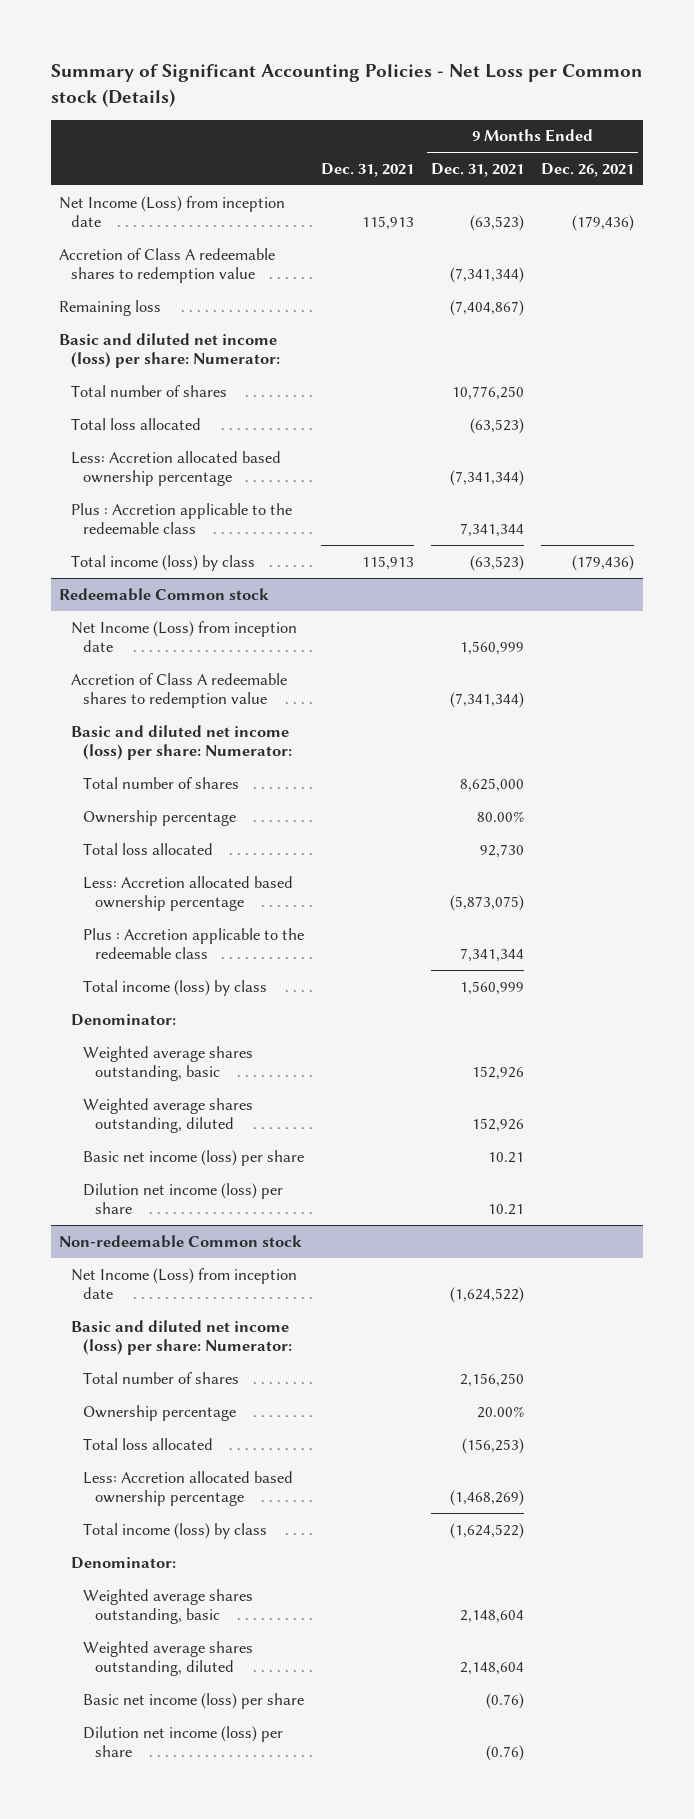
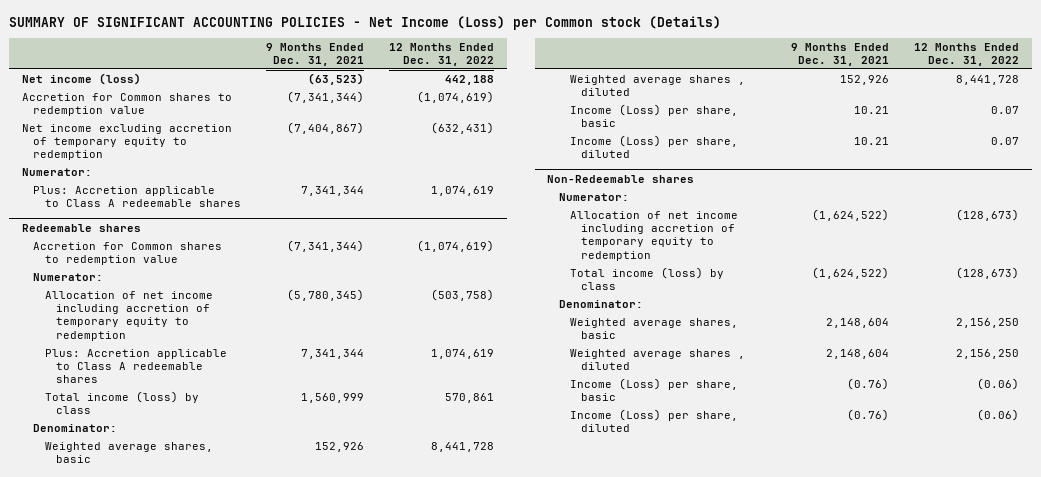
- Summary of Significant Accounting Policies - Net Loss per Common stock (Details)
+ SUMMARY OF SIGNIFICANT ACCOUNTING POLICIES - Net Income (Loss) per Common stock (Details)
- | Dec. 31, 2021 | 9 Months Ended Dec. 31, 2021 | 9 Months Ended Dec. 26, 2021
+ | 9 Months Ended Dec. 31, 2021 | 12 Months Ended Dec. 31, 2022
- Net Income (Loss) from inception date | 115,913 | (63,523) | (179,436)
- Accretion of Class A redeemable shares to redemption value | | (7,341,344) |
- Remaining loss | | (7,404,867) |
- Basic and diluted net income (loss) per share: Numerator:
- Total number of shares | | 10,776,250 |
- Total loss allocated | | (63,523) |
- Less: Accretion allocated based ownership percentage | | (7,341,344) |
- Plus : Accretion applicable to the redeemable class | | 7,341,344 |
- Total income (loss) by class | 115,913 | (63,523) | (179,436)
- Redeemable Common stock
- Net Income (Loss) from inception date | | 1,560,999 |
- Accretion of Class A redeemable shares to redemption value | | (7,341,344) |
- Basic and diluted net income (loss) per share: Numerator:
- Total number of shares | | 8,625,000 |
- Ownership percentage | | 80.00% |
- Total loss allocated | | 92,730 |
- Less: Accretion allocated based ownership percentage | | (5,873,075) |
- Plus : Accretion applicable to the redeemable class | | 7,341,344 |
+ Net income (loss) | (63,523) | 442,188
+ Accretion for Common shares to redemption value | (7,341,344) | (1,074,619)
+ Net income excluding accretion of temporary equity to redemption | (7,404,867) | (632,431)
+ Numerator:
+ Plus: Accretion applicable to Class A redeemable shares | 7,341,344 | 1,074,619
+ Redeemable shares
+ Accretion for Common shares to redemption value | (7,341,344) | (1,074,619)
+ Numerator:
+ Allocation of net income including accretion of temporary equity to redemption | (5,780,345) | (503,758)
+ Plus: Accretion applicable to Class A redeemable shares | 7,341,344 | 1,074,619
- Weighted average shares outstanding, basic | | 152,926 |
- Weighted average shares outstanding, diluted | | 152,926 |
- Basic net income (loss) per share | | 10.21 |
- Dilution net income (loss) per share | | 10.21 |
- Non-redeemable Common stock
- Net Income (Loss) from inception date | | (1,624,522) |
- Basic and diluted net income (loss) per share: Numerator:
- Total number of shares | | 2,156,250 |
- Ownership percentage | | 20.00% |
- Total loss allocated | | (156,253) |
- Less: Accretion allocated based ownership percentage | | (1,468,269) |
+ Weighted average shares, basic | 152,926 | 8,441,728
+ Weighted average shares , diluted | 152,926 | 8,441,728
+ Income (Loss) per share, basic | 10.21 | 0.07
+ Income (Loss) per share, diluted | 10.21 | 0.07
+ Non-Redeemable shares
+ Numerator:
+ Allocation of net income including accretion of temporary equity to redemption | (1,624,522) | (128,673)
- Weighted average shares outstanding, basic | | 2,148,604 |
- Weighted average shares outstanding, diluted | | 2,148,604 |
- Basic net income (loss) per share | | (0.76) |
- Dilution net income (loss) per share | | (0.76) |
+ Weighted average shares, basic | 2,148,604 | 2,156,250
+ Weighted average shares , diluted | 2,148,604 | 2,156,250
+ Income (Loss) per share, basic | (0.76) | (0.06)
+ Income (Loss) per share, diluted | (0.76) | (0.06)

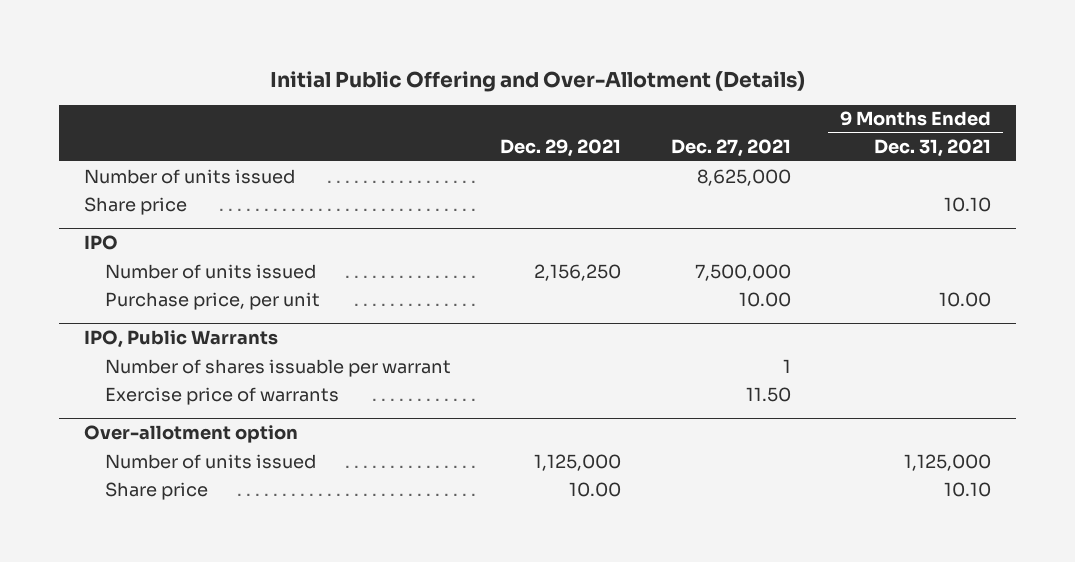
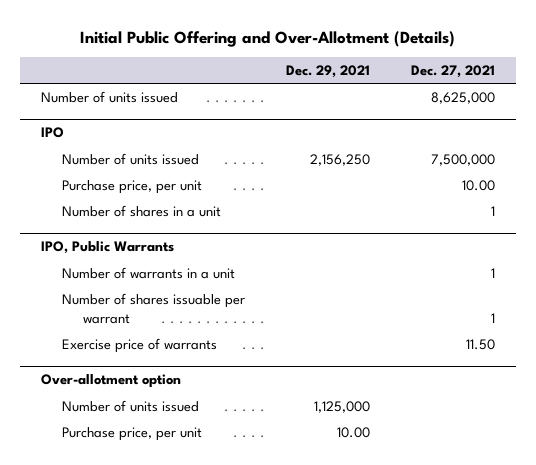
- | Dec. 29, 2021 | Dec. 27, 2021 | 9 Months Ended Dec. 31, 2021
+ | Dec. 29, 2021 | Dec. 27, 2021
- Share price | | | 10.10
@ IPO
+ Number of shares in a unit | | 1
@ IPO, Public Warrants
+ Number of warrants in a unit | | 1
@ Over-allotment option
- Share price | 10.00 | | 10.10
+ Purchase price, per unit | 10.00 |

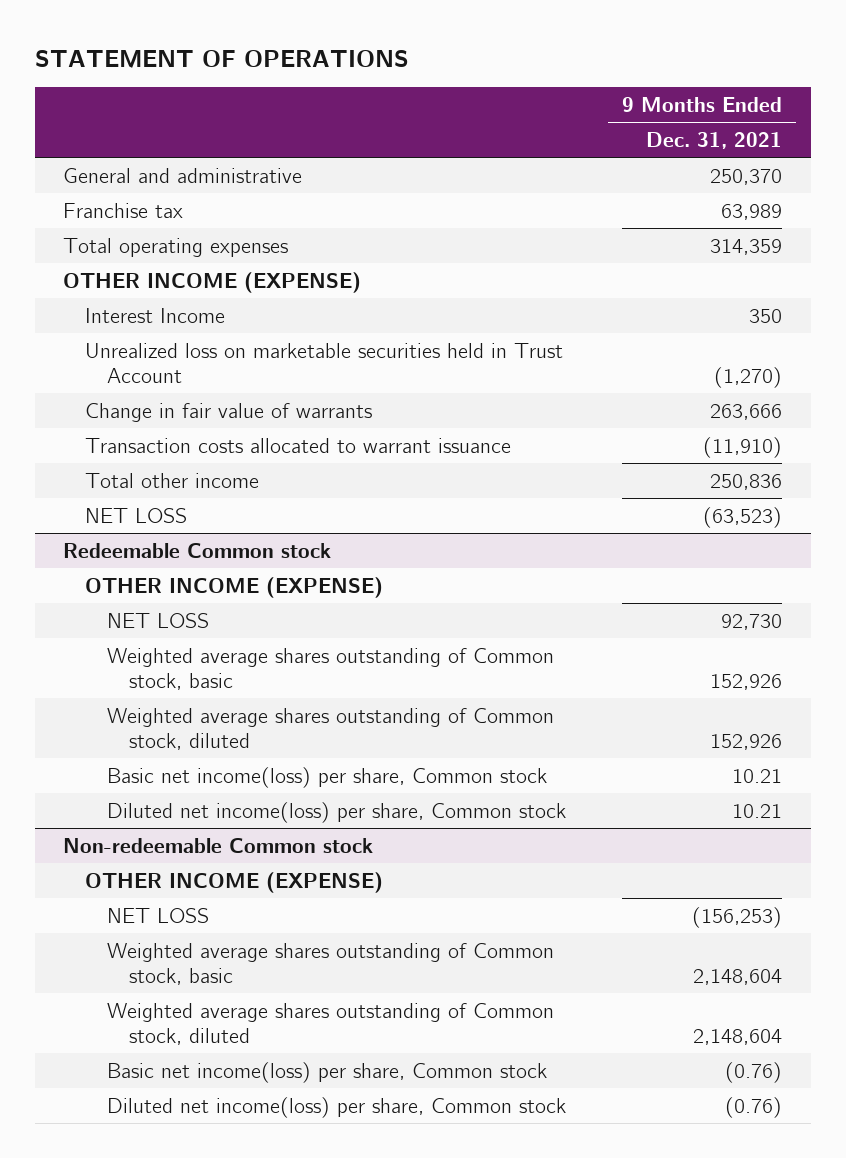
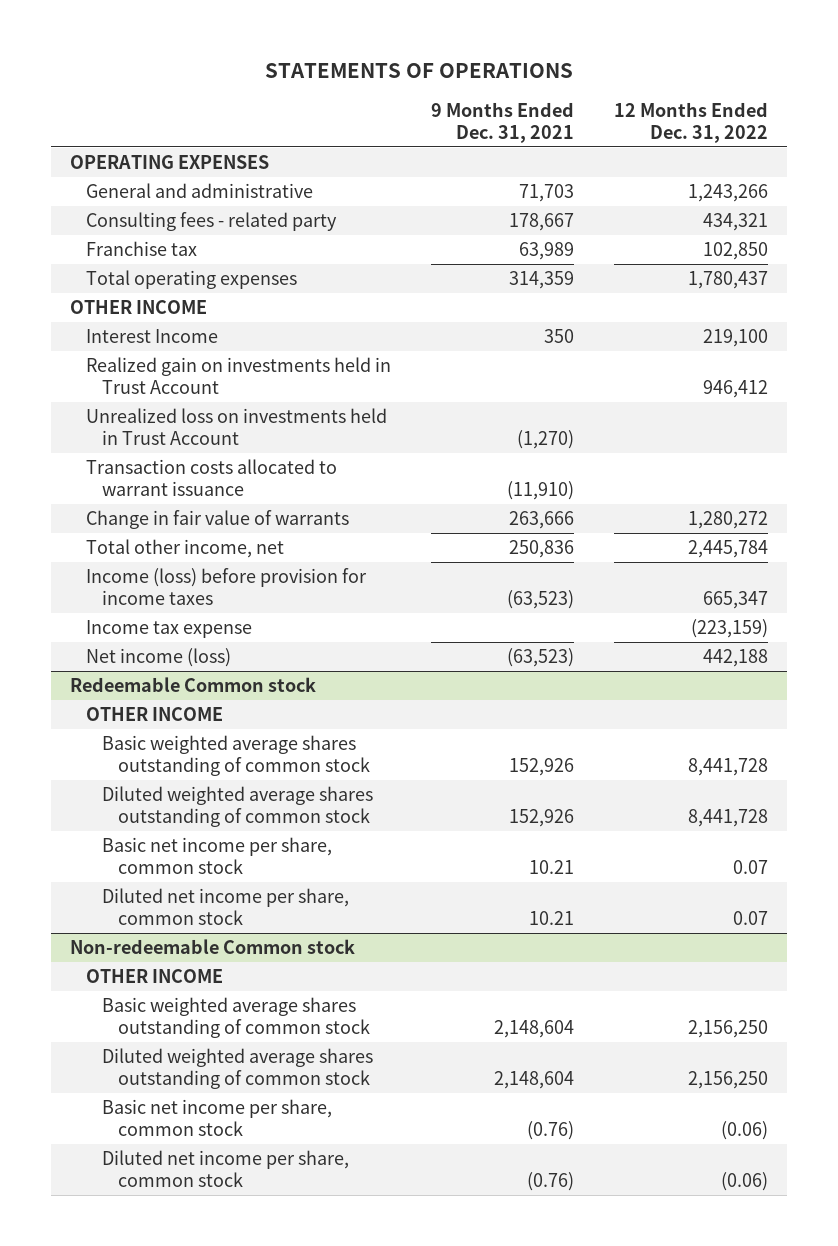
- STATEMENT OF OPERATIONS
+ STATEMENTS OF OPERATIONS
- | 9 Months Ended Dec. 31, 2021
+ | 9 Months Ended Dec. 31, 2021 | 12 Months Ended Dec. 31, 2022
- General and administrative | 250,370
+ OPERATING EXPENSES
+ General and administrative | 71,703 | 1,243,266
+ Consulting fees - related party | 178,667 | 434,321
- OTHER INCOME (EXPENSE)
+ OTHER INCOME
- Unrealized loss on marketable securities held in Trust Account | (1,270)
+ Realized gain on investments held in Trust Account | | 946,412
+ Unrealized loss on investments held in Trust Account | (1,270) |
- Total other income | 250,836
- NET LOSS | (63,523)
moved down: Change in fair value of warrants | 263,666 | 1,280,272
+ Total other income, net | 250,836 | 2,445,784
+ Income (loss) before provision for income taxes | (63,523) | 665,347
+ Income tax expense | | (223,159)
+ Net income (loss) | (63,523) | 442,188
@ Redeemable Common stock
- OTHER INCOME (EXPENSE)
- NET LOSS | 92,730
- Weighted average shares outstanding of Common stock, basic | 152,926
- Weighted average shares outstanding of Common stock, diluted | 152,926
- Basic net income(loss) per share, Common stock | 10.21
- Diluted net income(loss) per share, Common stock | 10.21
+ OTHER INCOME
+ Basic weighted average shares outstanding of common stock | 152,926 | 8,441,728
+ Diluted weighted average shares outstanding of common stock | 152,926 | 8,441,728
+ Basic net income per share, common stock | 10.21 | 0.07
+ Diluted net income per share, common stock | 10.21 | 0.07
@ Non-redeemable Common stock
- OTHER INCOME (EXPENSE)
- NET LOSS | (156,253)
- Weighted average shares outstanding of Common stock, basic | 2,148,604
- Weighted average shares outstanding of Common stock, diluted | 2,148,604
- Basic net income(loss) per share, Common stock | (0.76)
- Diluted net income(loss) per share, Common stock | (0.76)
+ OTHER INCOME
+ Basic weighted average shares outstanding of common stock | 2,148,604 | 2,156,250
+ Diluted weighted average shares outstanding of common stock | 2,148,604 | 2,156,250
+ Basic net income per share, common stock | (0.76) | (0.06)
+ Diluted net income per share, common stock | (0.76) | (0.06)

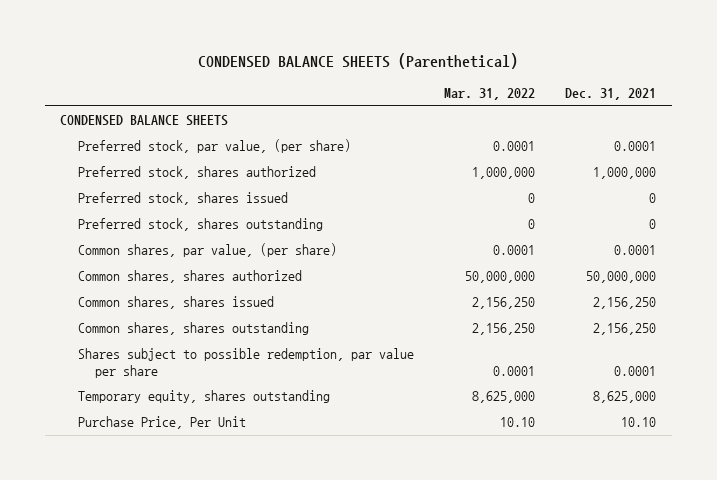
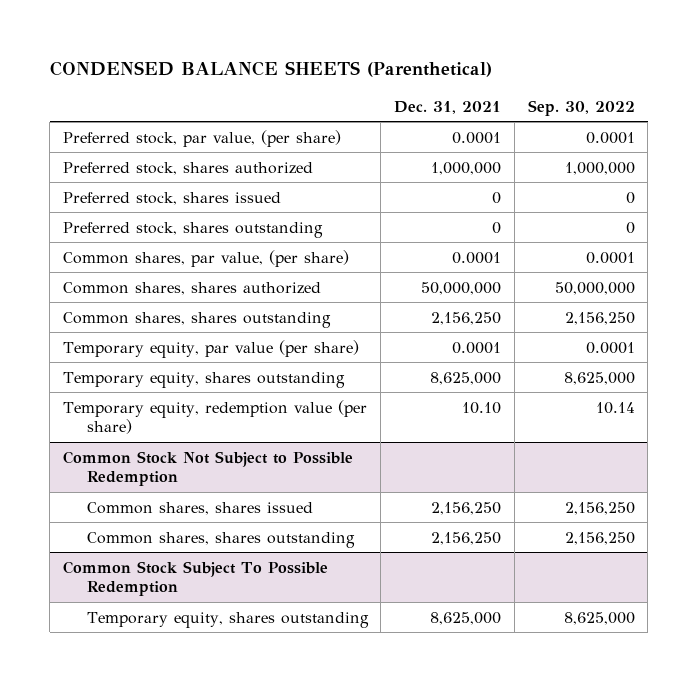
- | Mar. 31, 2022 | Dec. 31, 2021
+ | Dec. 31, 2021 | Sep. 30, 2022
- CONDENSED BALANCE SHEETS
+ Common shares, shares outstanding | 2,156,250 | 2,156,250
+ Temporary equity, par value (per share) | 0.0001 | 0.0001
+ Temporary equity, shares outstanding | 8,625,000 | 8,625,000
+ Temporary equity, redemption value (per share) | 10.10 | 10.14
+ Common Stock Not Subject to Possible Redemption
- Shares subject to possible redemption, par value per share | 0.0001 | 0.0001
+ Common Stock Subject To Possible Redemption
- Purchase Price, Per Unit | 10.10 | 10.10

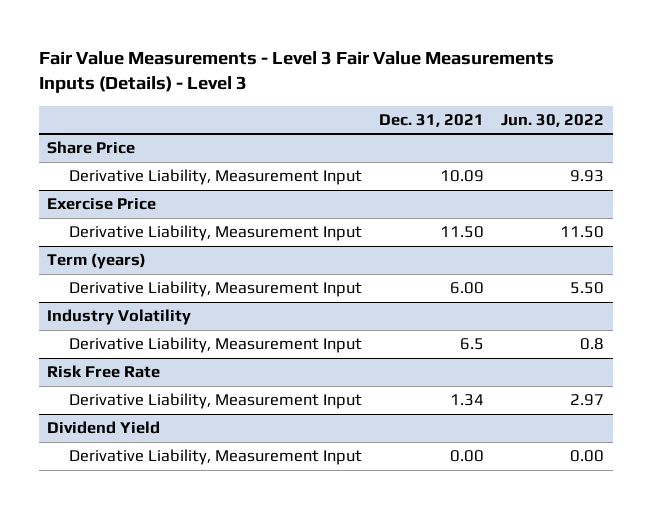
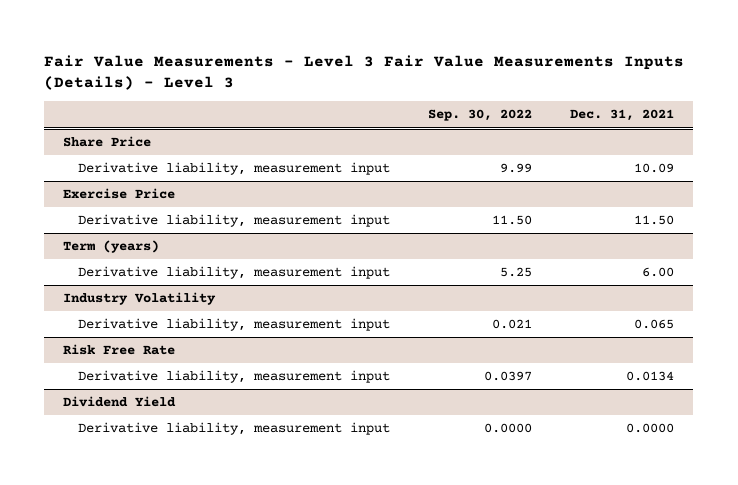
- | Dec. 31, 2021 | Jun. 30, 2022
+ | Sep. 30, 2022 | Dec. 31, 2021
@ Share Price
- Derivative Liability, Measurement Input | 10.09 | 9.93
+ Derivative liability, measurement input | 9.99 | 10.09
@ Exercise Price
- Derivative Liability, Measurement Input | 11.50 | 11.50
+ Derivative liability, measurement input | 11.50 | 11.50
@ Term (years)
- Derivative Liability, Measurement Input | 6.00 | 5.50
+ Derivative liability, measurement input | 5.25 | 6.00
@ Industry Volatility
- Derivative Liability, Measurement Input | 6.5 | 0.8
+ Derivative liability, measurement input | 0.021 | 0.065
@ Risk Free Rate
- Derivative Liability, Measurement Input | 1.34 | 2.97
+ Derivative liability, measurement input | 0.0397 | 0.0134
@ Dividend Yield
- Derivative Liability, Measurement Input | 0.00 | 0.00
+ Derivative liability, measurement input | 0.0000 | 0.0000

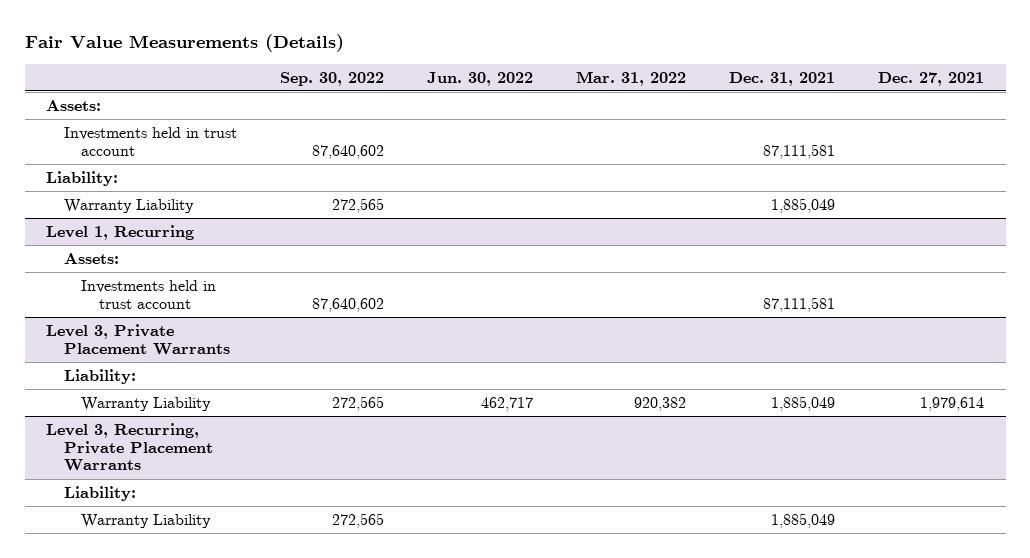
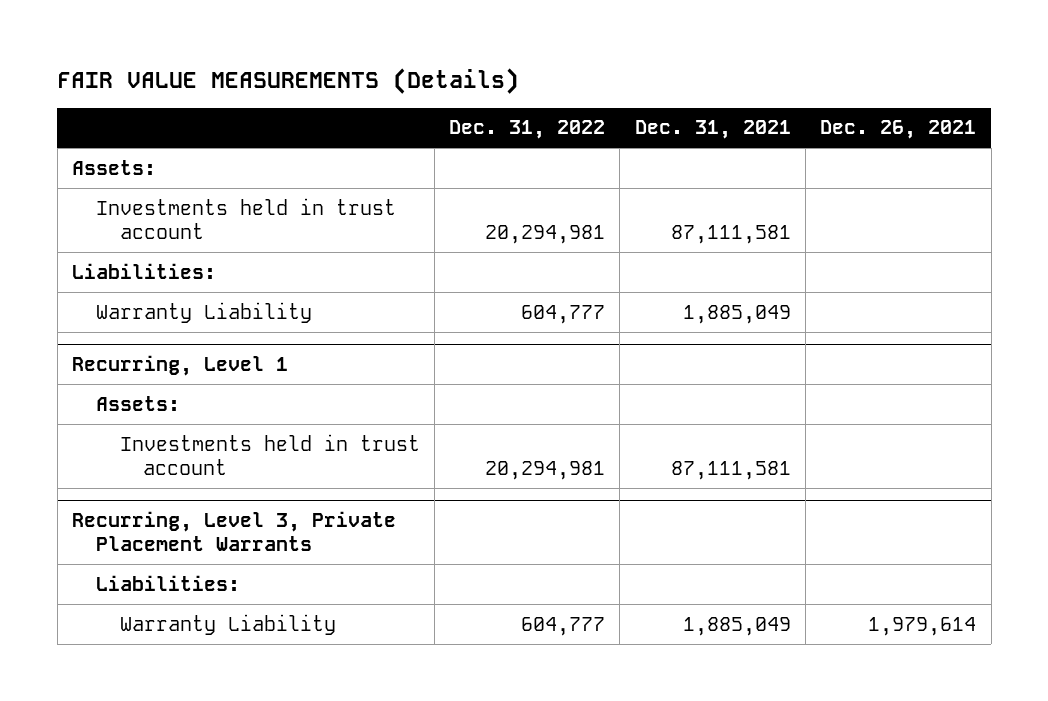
- Fair Value Measurements (Details)
+ FAIR VALUE MEASUREMENTS (Details)
- | Sep. 30, 2022 | Jun. 30, 2022 | Mar. 31, 2022 | Dec. 31, 2021 | Dec. 27, 2021
+ | Dec. 31, 2022 | Dec. 31, 2021 | Dec. 26, 2021
- Liability:
+ Liabilities:
- Level 1, Recurring
+ Recurring, Level 1
- Level 3, Private Placement Warrants
- Liability:
- Warranty Liability | 272,565 | 462,717 | 920,382 | 1,885,049 | 1,979,614
- Level 3, Recurring, Private Placement Warrants
- Liability:
+ Recurring, Level 3, Private Placement Warrants
+ Liabilities:

